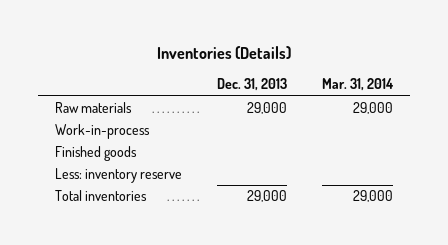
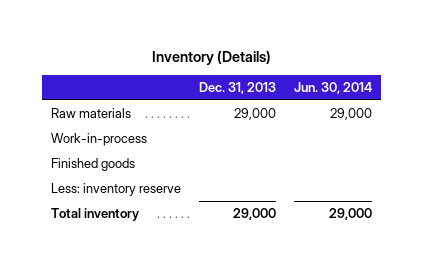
- Inventories (Details)
+ Inventory (Details)
- | Dec. 31, 2013 | Mar. 31, 2014
+ | Dec. 31, 2013 | Jun. 30, 2014
- Total inventories | 29,000 | 29,000
+ Total inventory | 29,000 | 29,000

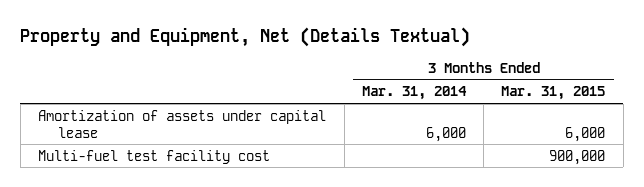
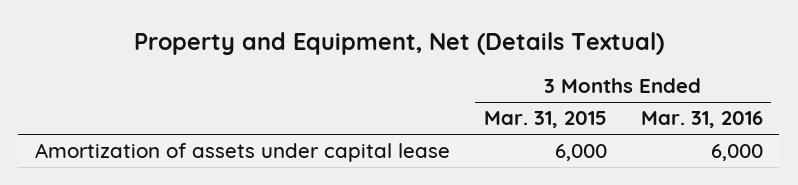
- | 3 Months Ended Mar. 31, 2014 | 3 Months Ended Mar. 31, 2015
+ | 3 Months Ended Mar. 31, 2015 | 3 Months Ended Mar. 31, 2016
- Multi-fuel test facility cost | | 900,000

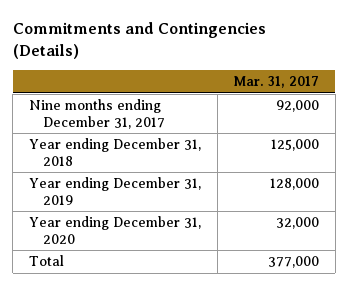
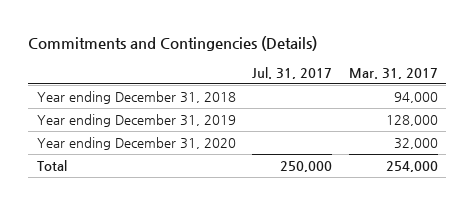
- | Mar. 31, 2017
+ | Jul. 31, 2017 | Mar. 31, 2017
- Nine months ending December 31, 2017 | 92,000
- Year ending December 31, 2018 | 125,000
+ Year ending December 31, 2018 | | 94,000
- Total | 377,000
+ Total | 250,000 | 254,000

